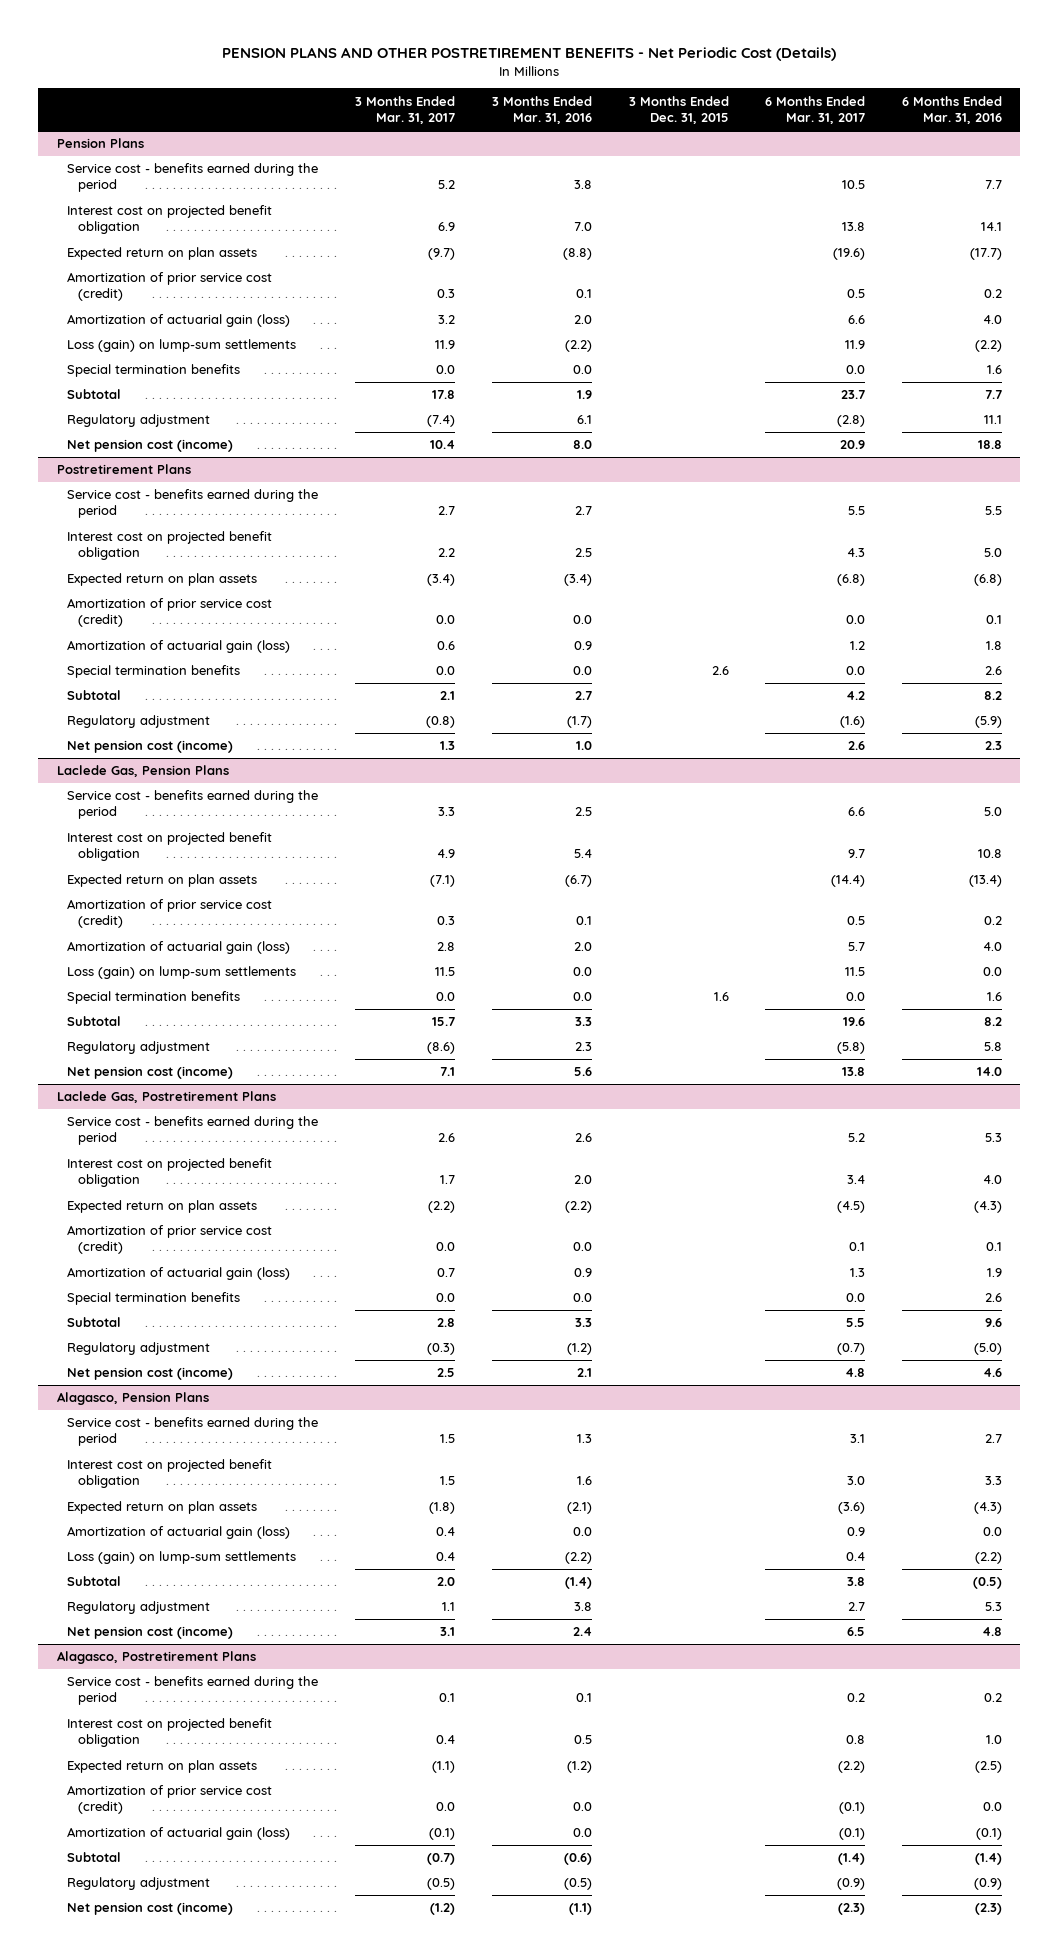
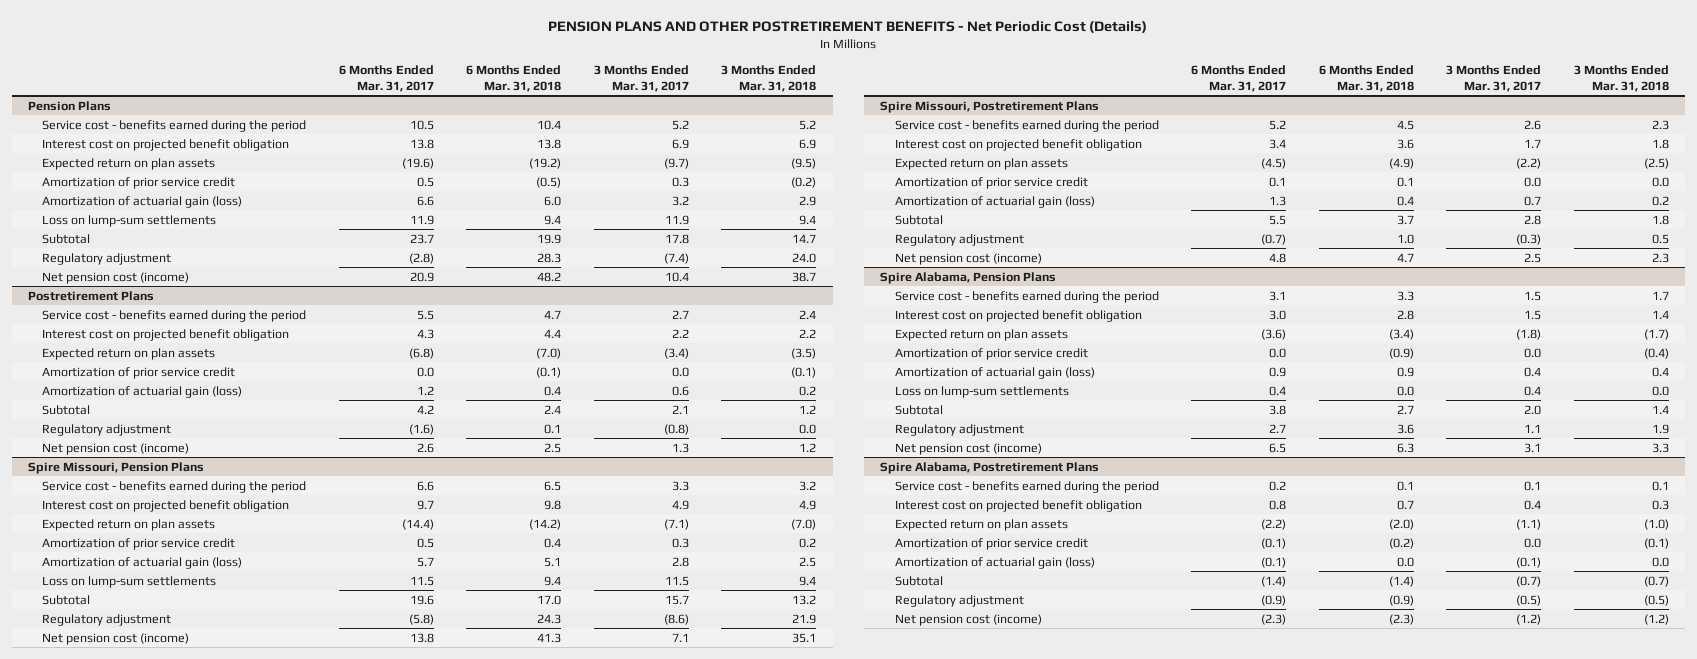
- | 3 Months Ended Mar. 31, 2017 | 3 Months Ended Mar. 31, 2016 | 3 Months Ended Dec. 31, 2015 | 6 Months Ended Mar. 31, 2017 | 6 Months Ended Mar. 31, 2016
+ | 6 Months Ended Mar. 31, 2017 | 6 Months Ended Mar. 31, 2018 | 3 Months Ended Mar. 31, 2017 | 3 Months Ended Mar. 31, 2018
@ Pension Plans
- Amortization of prior service cost (credit) | 0.3 | 0.1 | | 0.5 | 0.2
+ Amortization of prior service credit | 0.5 | (0.5) | 0.3 | (0.2)
- Loss (gain) on lump-sum settlements | 11.9 | (2.2) | | 11.9 | (2.2)
- Special termination benefits | 0.0 | 0.0 | | 0.0 | 1.6
+ Loss on lump-sum settlements | 11.9 | 9.4 | 11.9 | 9.4
@ Postretirement Plans
- Amortization of prior service cost (credit) | 0.0 | 0.0 | | 0.0 | 0.1
+ Amortization of prior service credit | 0.0 | (0.1) | 0.0 | (0.1)
- Special termination benefits | 0.0 | 0.0 | 2.6 | 0.0 | 2.6
- Laclede Gas, Pension Plans
+ Spire Missouri, Pension Plans
- Amortization of prior service cost (credit) | 0.3 | 0.1 | | 0.5 | 0.2
+ Amortization of prior service credit | 0.5 | 0.4 | 0.3 | 0.2
- Loss (gain) on lump-sum settlements | 11.5 | 0.0 | | 11.5 | 0.0
- Special termination benefits | 0.0 | 0.0 | 1.6 | 0.0 | 1.6
+ Loss on lump-sum settlements | 11.5 | 9.4 | 11.5 | 9.4
- Laclede Gas, Postretirement Plans
+ Spire Missouri, Postretirement Plans
- Amortization of prior service cost (credit) | 0.0 | 0.0 | | 0.1 | 0.1
+ Amortization of prior service credit | 0.1 | 0.1 | 0.0 | 0.0
- Special termination benefits | 0.0 | 0.0 | | 0.0 | 2.6
- Alagasco, Pension Plans
+ Spire Alabama, Pension Plans
+ Amortization of prior service credit | 0.0 | (0.9) | 0.0 | (0.4)
- Loss (gain) on lump-sum settlements | 0.4 | (2.2) | | 0.4 | (2.2)
+ Loss on lump-sum settlements | 0.4 | 0.0 | 0.4 | 0.0
- Alagasco, Postretirement Plans
+ Spire Alabama, Postretirement Plans
- Amortization of prior service cost (credit) | 0.0 | 0.0 | | (0.1) | 0.0
+ Amortization of prior service credit | (0.1) | (0.2) | 0.0 | (0.1)

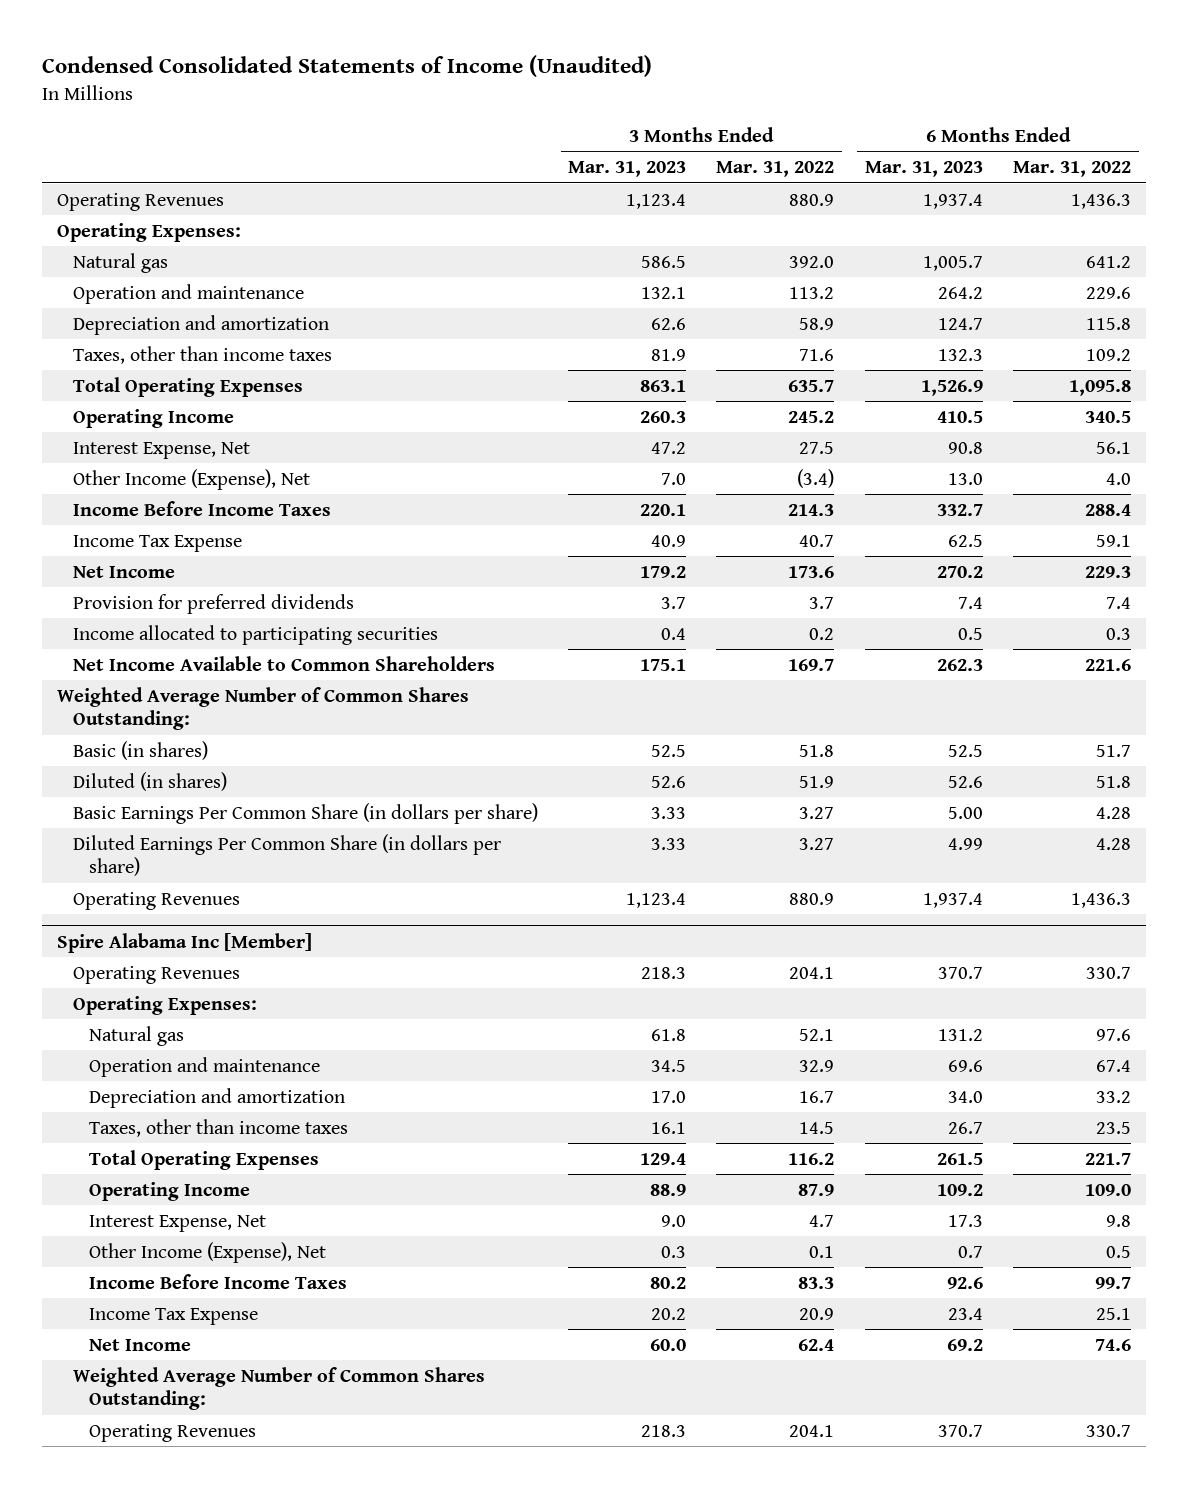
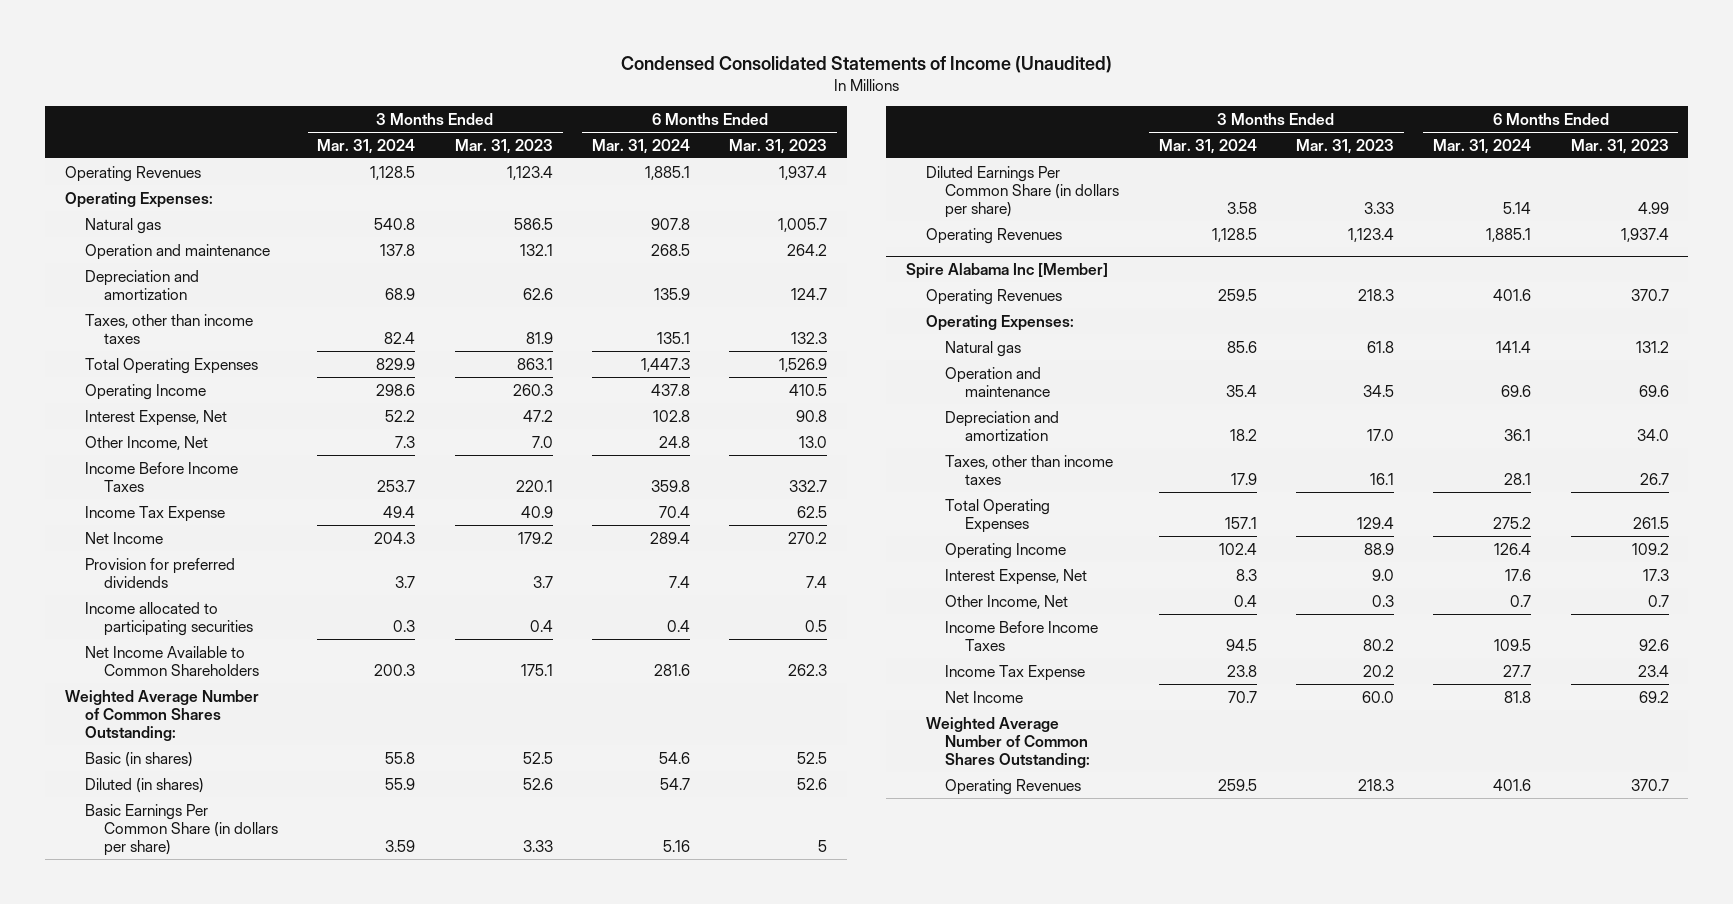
- | 3 Months Ended Mar. 31, 2023 | 3 Months Ended Mar. 31, 2022 | 6 Months Ended Mar. 31, 2023 | 6 Months Ended Mar. 31, 2022
+ | 3 Months Ended Mar. 31, 2024 | 3 Months Ended Mar. 31, 2023 | 6 Months Ended Mar. 31, 2024 | 6 Months Ended Mar. 31, 2023
- Other Income (Expense), Net | 7.0 | (3.4) | 13.0 | 4.0
+ Other Income, Net | 7.3 | 7.0 | 24.8 | 13.0
- Basic Earnings Per Common Share (in dollars per share) | 3.33 | 3.27 | 5.00 | 4.28
+ Basic Earnings Per Common Share (in dollars per share) | 3.59 | 3.33 | 5.16 | 5
@ Spire Alabama Inc [Member]
- Other Income (Expense), Net | 0.3 | 0.1 | 0.7 | 0.5
+ Other Income, Net | 0.4 | 0.3 | 0.7 | 0.7

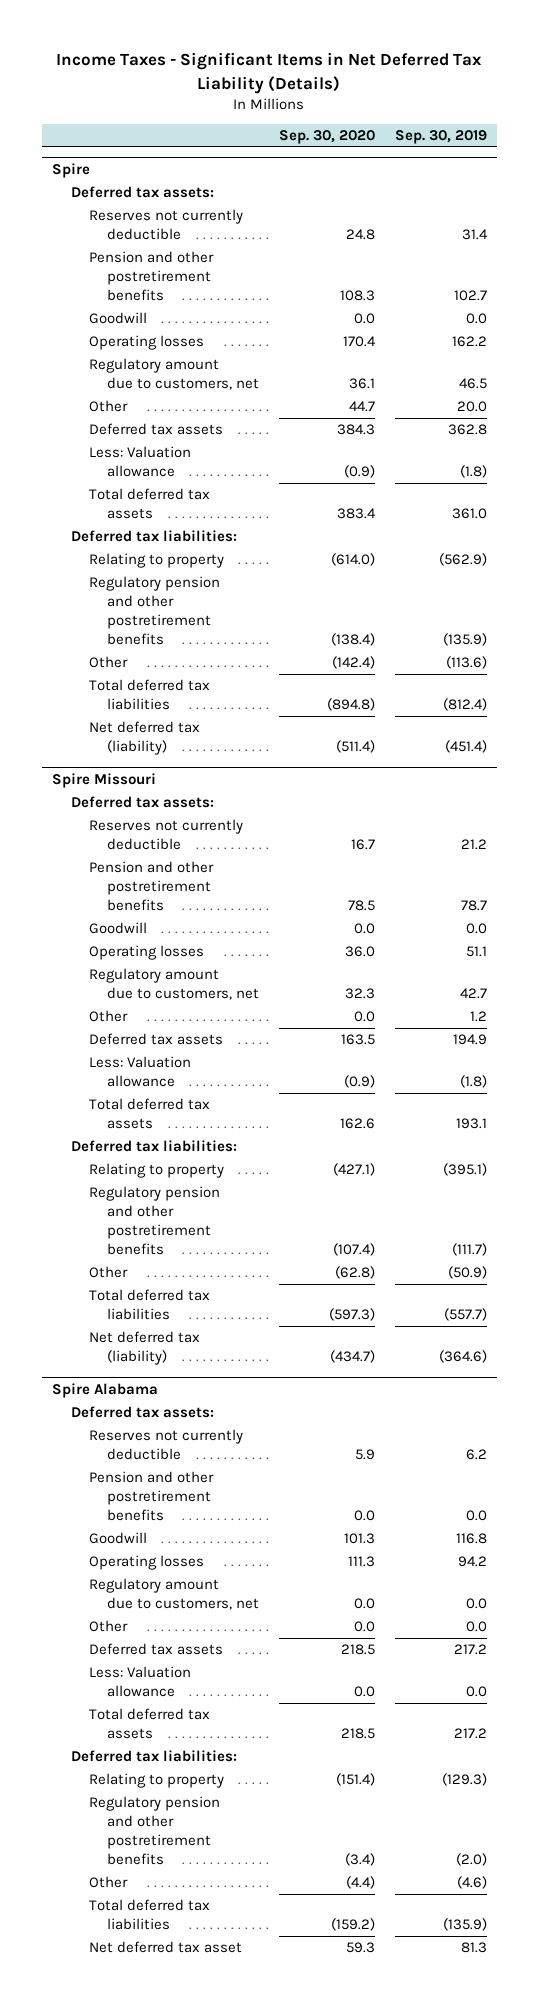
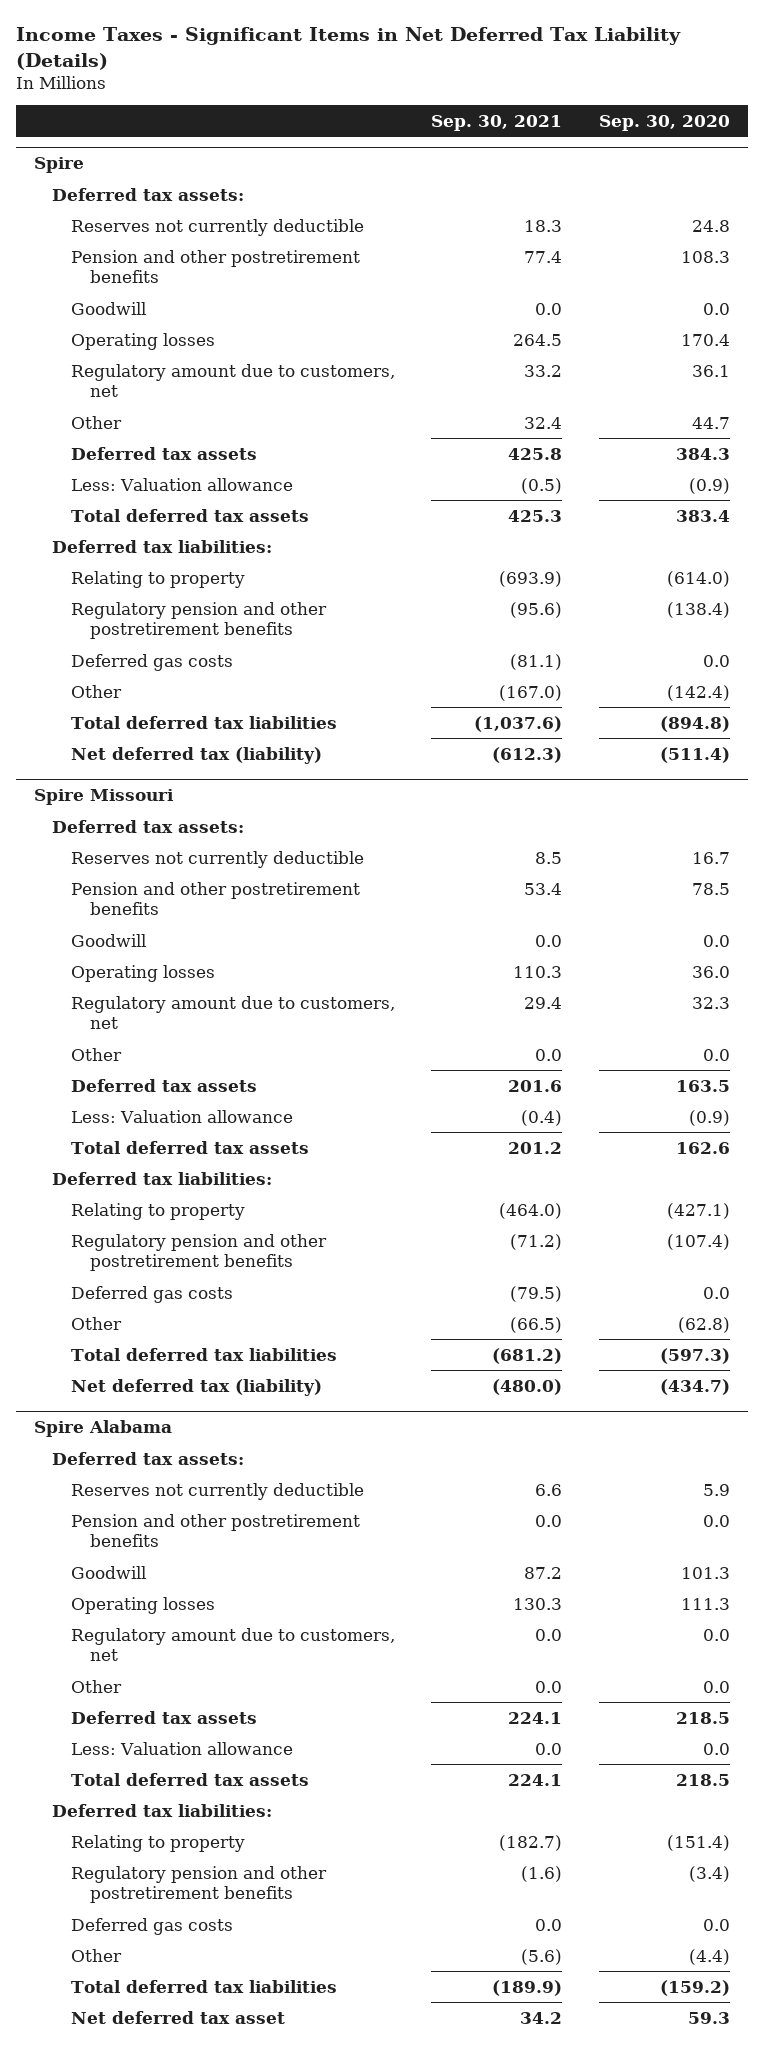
- | Sep. 30, 2020 | Sep. 30, 2019
+ | Sep. 30, 2021 | Sep. 30, 2020
@ Spire
+ Deferred gas costs | (81.1) | 0.0
@ Spire Missouri
+ Deferred gas costs | (79.5) | 0.0
@ Spire Alabama
+ Deferred gas costs | 0.0 | 0.0

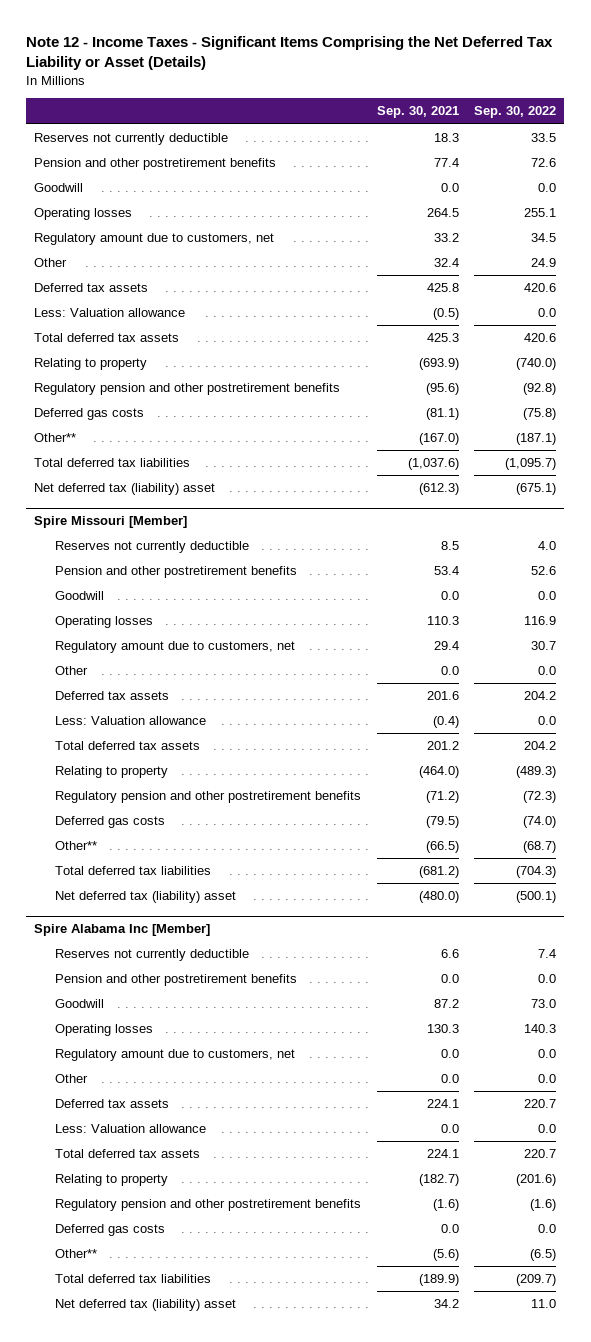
- Income Taxes - Significant Items in Net Deferred Tax Liability (Details)
+ Note 12 - Income Taxes - Significant Items Comprising the Net Deferred Tax Liability or Asset (Details)
- | Sep. 30, 2021 | Sep. 30, 2020
+ | Sep. 30, 2021 | Sep. 30, 2022
- Spire
- Deferred tax assets:
- Deferred tax liabilities:
- Other | (167.0) | (142.4)
+ Other** | (167.0) | (187.1)
- Net deferred tax (liability) | (612.3) | (511.4)
- Spire Missouri
- Deferred tax assets:
+ Net deferred tax (liability) asset | (612.3) | (675.1)
+ Spire Missouri [Member]
- Deferred tax liabilities:
- Other | (66.5) | (62.8)
+ Other** | (66.5) | (68.7)
- Net deferred tax (liability) | (480.0) | (434.7)
- Spire Alabama
- Deferred tax assets:
+ Net deferred tax (liability) asset | (480.0) | (500.1)
+ Spire Alabama Inc [Member]
- Deferred tax liabilities:
- Other | (5.6) | (4.4)
+ Other** | (5.6) | (6.5)
- Net deferred tax asset | 34.2 | 59.3
+ Net deferred tax (liability) asset | 34.2 | 11.0

